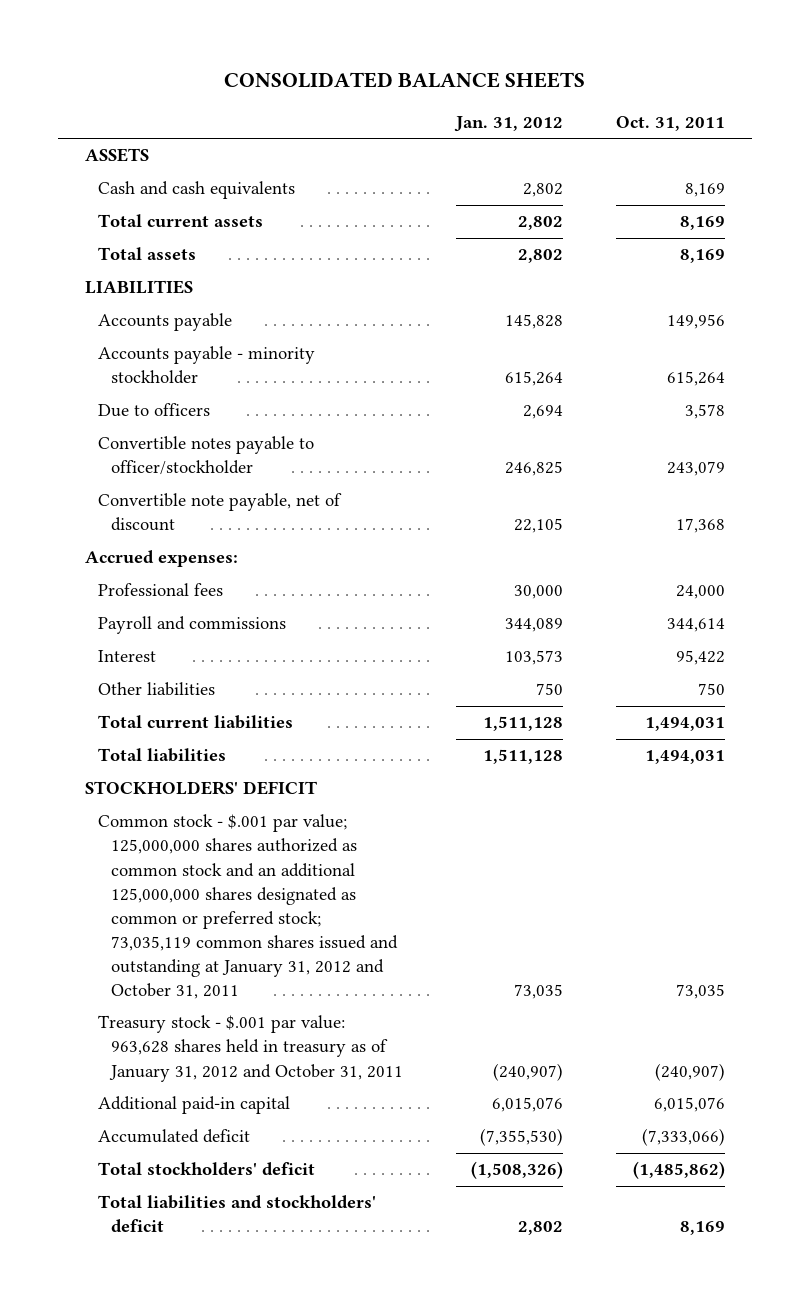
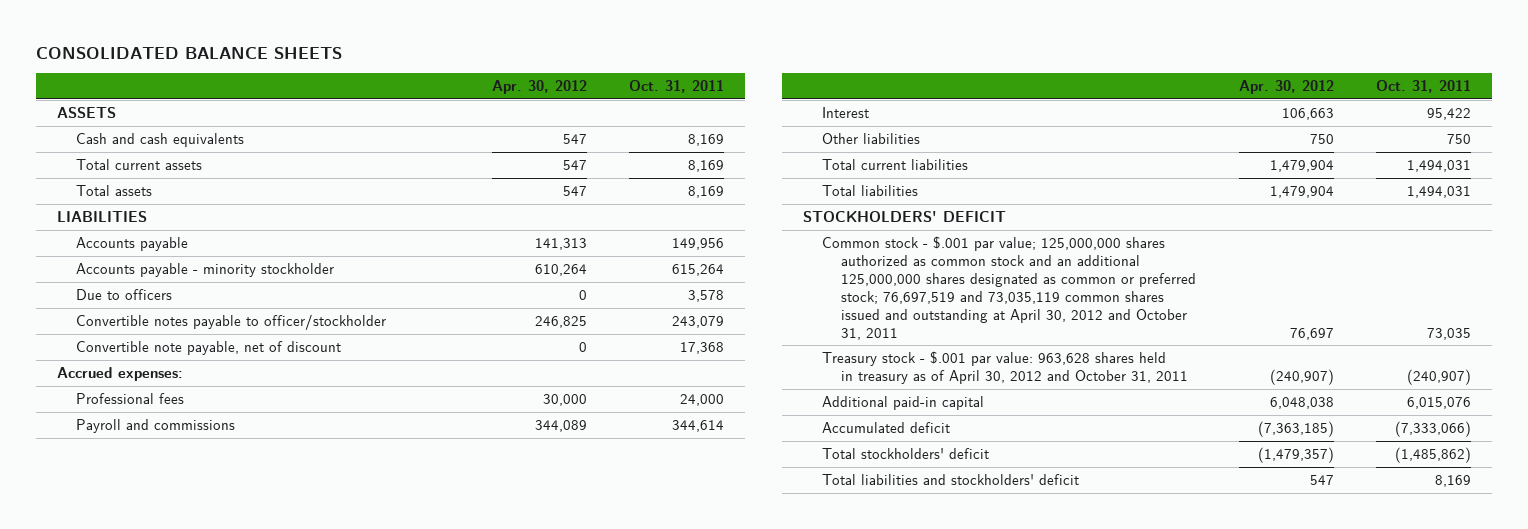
- | Jan. 31, 2012 | Oct. 31, 2011
+ | Apr. 30, 2012 | Oct. 31, 2011
- Common stock - $.001 par value; 125,000,000 shares authorized as common stock and an additional 125,000,000 shares designated as common or preferred stock; 73,035,119 common shares issued and outstanding at January 31, 2012 and October 31, 2011 | 73,035 | 73,035
- Treasury stock - $.001 par value: 963,628 shares held in treasury as of January 31, 2012 and October 31, 2011 | (240,907) | (240,907)
+ Common stock - $.001 par value; 125,000,000 shares authorized as common stock and an additional 125,000,000 shares designated as common or preferred stock; 76,697,519 and 73,035,119 common shares issued and outstanding at April 30, 2012 and October 31, 2011 | 76,697 | 73,035
+ Treasury stock - $.001 par value: 963,628 shares held in treasury as of April 30, 2012 and October 31, 2011 | (240,907) | (240,907)

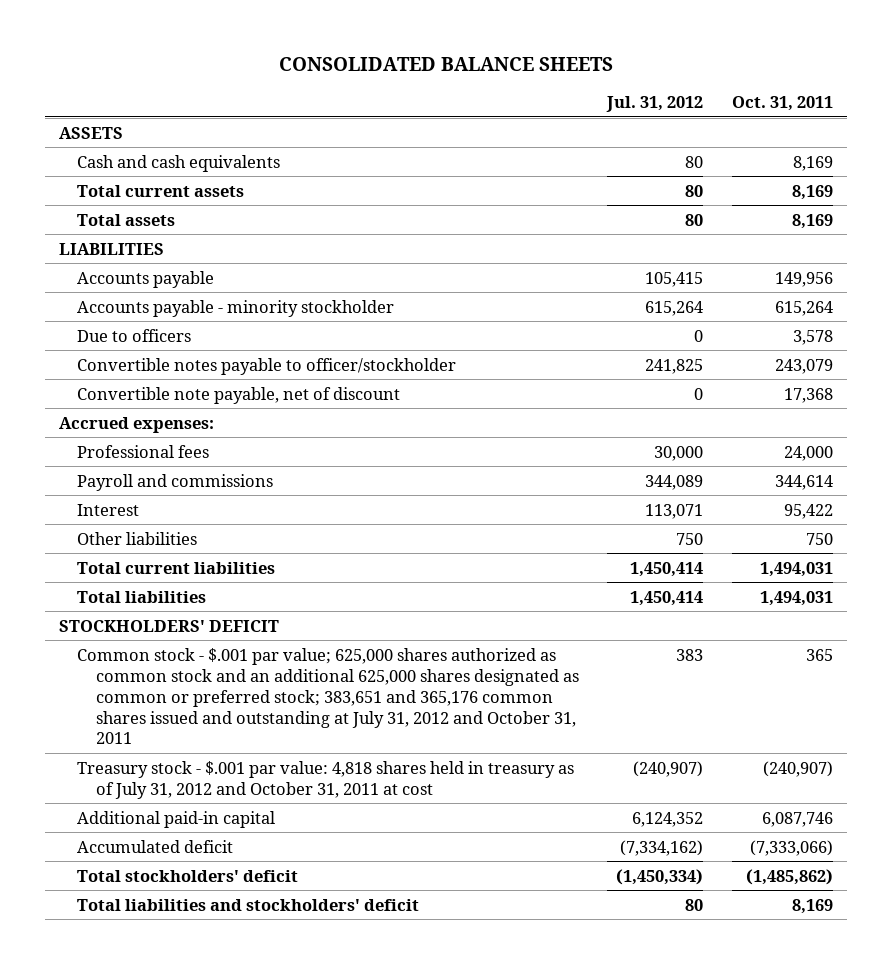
- | Apr. 30, 2012 | Oct. 31, 2011
+ | Jul. 31, 2012 | Oct. 31, 2011
- Common stock - $.001 par value; 125,000,000 shares authorized as common stock and an additional 125,000,000 shares designated as common or preferred stock; 76,697,519 and 73,035,119 common shares issued and outstanding at April 30, 2012 and October 31, 2011 | 76,697 | 73,035
- Treasury stock - $.001 par value: 963,628 shares held in treasury as of April 30, 2012 and October 31, 2011 | (240,907) | (240,907)
- Additional paid-in capital | 6,048,038 | 6,015,076
+ Common stock - $.001 par value; 625,000 shares authorized as common stock and an additional 625,000 shares designated as common or preferred stock; 383,651 and 365,176 common shares issued and outstanding at July 31, 2012 and October 31, 2011 | 383 | 365
+ Treasury stock - $.001 par value: 4,818 shares held in treasury as of July 31, 2012 and October 31, 2011 at cost | (240,907) | (240,907)
+ Additional paid-in capital | 6,124,352 | 6,087,746

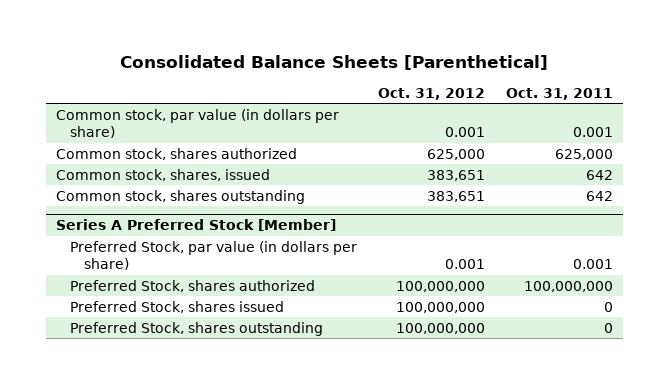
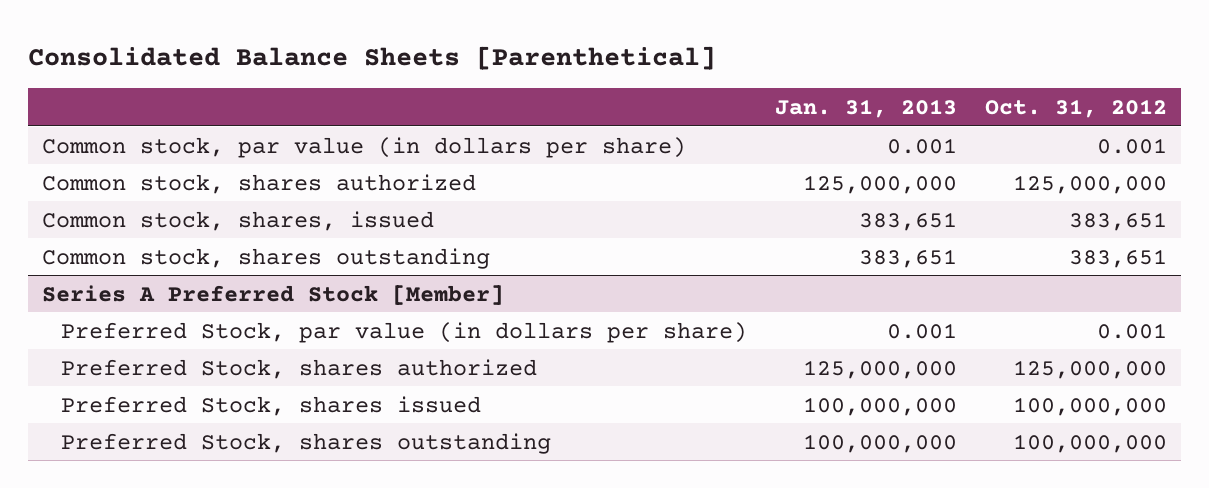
- | Oct. 31, 2012 | Oct. 31, 2011
+ | Jan. 31, 2013 | Oct. 31, 2012
- Common stock, shares authorized | 625,000 | 625,000
+ Common stock, shares authorized | 125,000,000 | 125,000,000
@ Series A Preferred Stock [Member]
- Preferred Stock, shares authorized | 100,000,000 | 100,000,000
+ Preferred Stock, shares authorized | 125,000,000 | 125,000,000

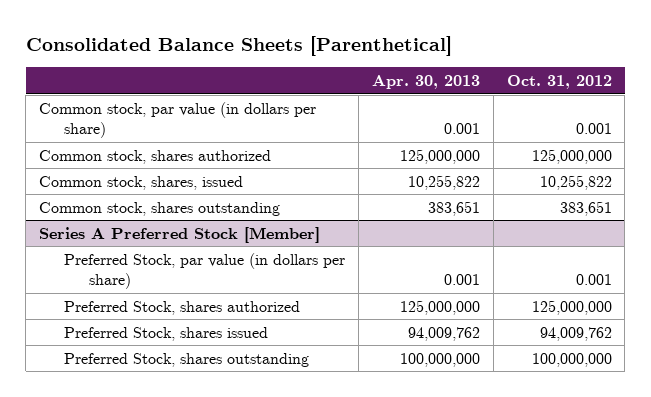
- | Jan. 31, 2013 | Oct. 31, 2012
+ | Apr. 30, 2013 | Oct. 31, 2012
- Common stock, shares, issued | 383,651 | 383,651
+ Common stock, shares, issued | 10,255,822 | 10,255,822
@ Series A Preferred Stock [Member]
- Preferred Stock, shares issued | 100,000,000 | 100,000,000
+ Preferred Stock, shares issued | 94,009,762 | 94,009,762

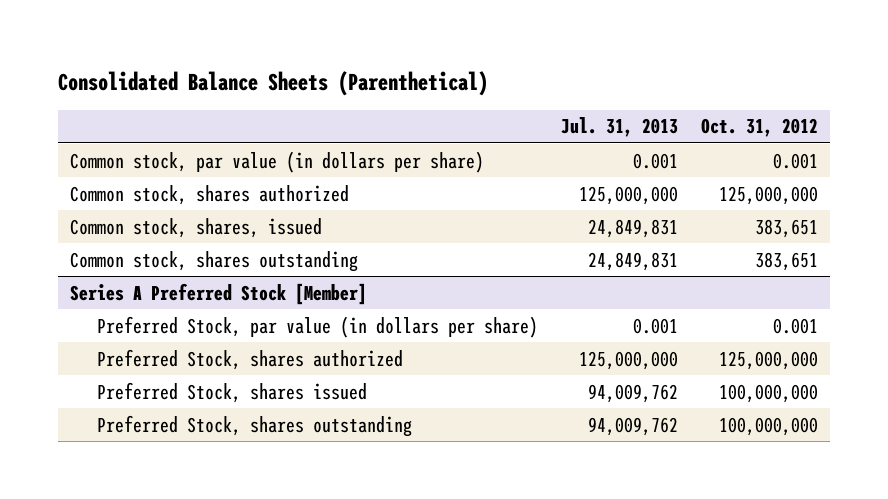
- Consolidated Balance Sheets [Parenthetical]
+ Consolidated Balance Sheets (Parenthetical)
- | Apr. 30, 2013 | Oct. 31, 2012
+ | Jul. 31, 2013 | Oct. 31, 2012
- Common stock, shares, issued | 10,255,822 | 10,255,822
+ Common stock, shares, issued | 24,849,831 | 383,651
@ Series A Preferred Stock [Member]
- Preferred Stock, shares issued | 94,009,762 | 94,009,762
+ Preferred Stock, shares issued | 94,009,762 | 100,000,000

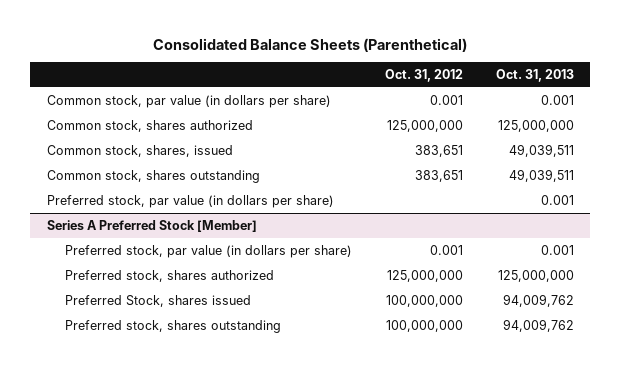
- | Jul. 31, 2013 | Oct. 31, 2012
+ | Oct. 31, 2012 | Oct. 31, 2013
+ Preferred stock, par value (in dollars per share) | | 0.001
@ Series A Preferred Stock [Member]
- Preferred Stock, par value (in dollars per share) | 0.001 | 0.001
- Preferred Stock, shares authorized | 125,000,000 | 125,000,000
+ Preferred stock, par value (in dollars per share) | 0.001 | 0.001
+ Preferred stock, shares authorized | 125,000,000 | 125,000,000
- Preferred Stock, shares outstanding | 94,009,762 | 100,000,000
+ Preferred stock, shares outstanding | 100,000,000 | 94,009,762

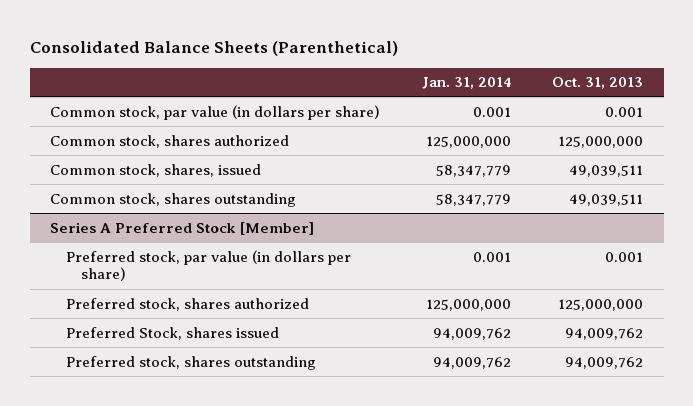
- | Oct. 31, 2012 | Oct. 31, 2013
+ | Jan. 31, 2014 | Oct. 31, 2013
- Preferred stock, par value (in dollars per share) | | 0.001

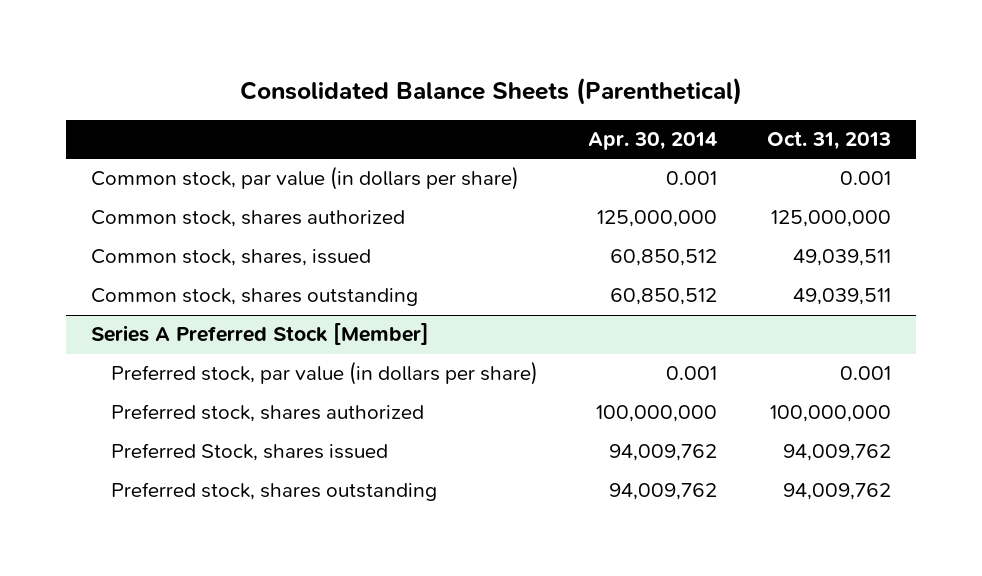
- | Jan. 31, 2014 | Oct. 31, 2013
+ | Apr. 30, 2014 | Oct. 31, 2013
@ Series A Preferred Stock [Member]
- Preferred stock, shares authorized | 125,000,000 | 125,000,000
+ Preferred stock, shares authorized | 100,000,000 | 100,000,000

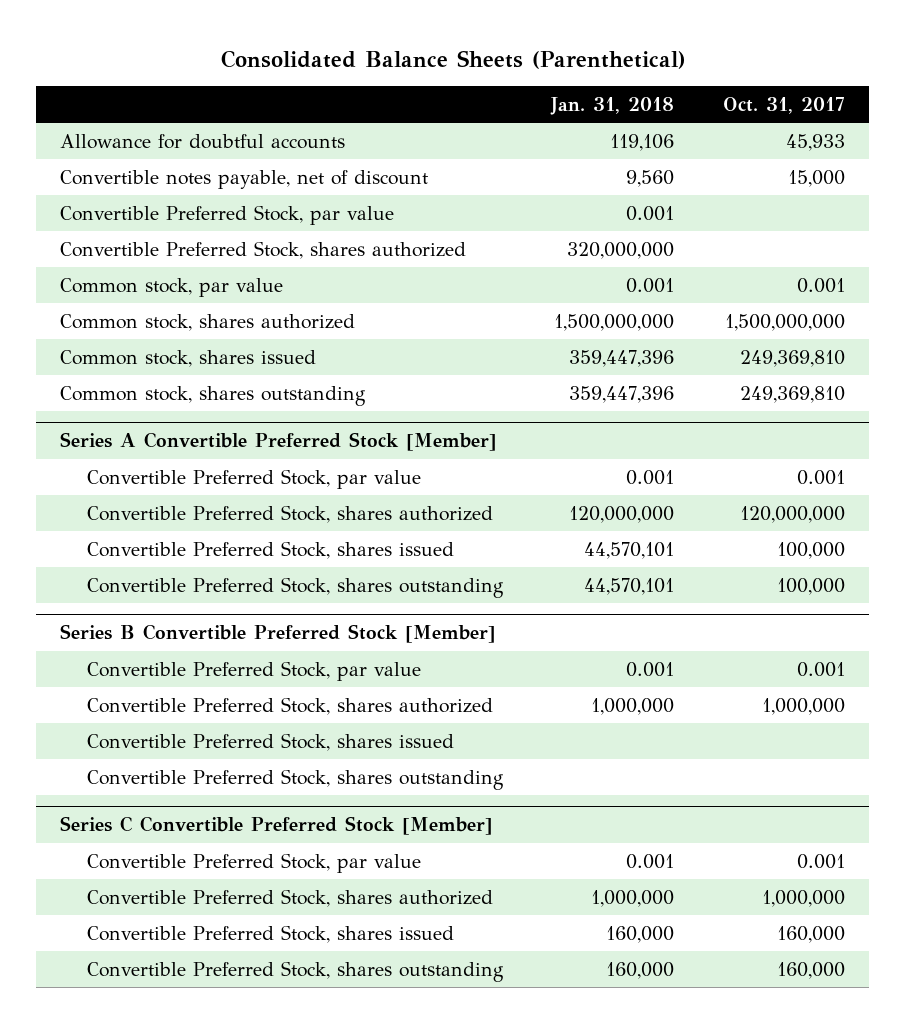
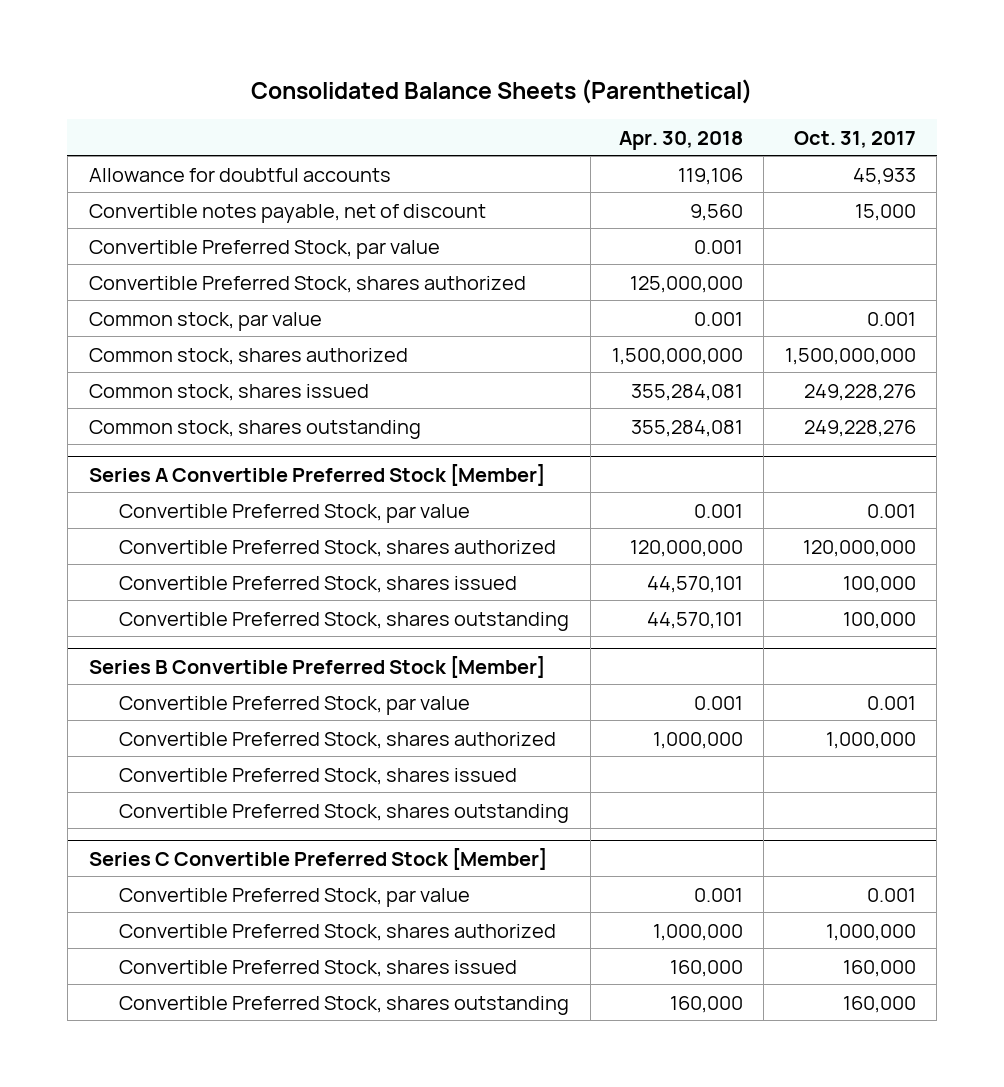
- | Jan. 31, 2018 | Oct. 31, 2017
+ | Apr. 30, 2018 | Oct. 31, 2017
- Common stock, shares issued | 359,447,396 | 249,369,810
- Common stock, shares outstanding | 359,447,396 | 249,369,810
+ Common stock, shares issued | 355,284,081 | 249,228,276
+ Common stock, shares outstanding | 355,284,081 | 249,228,276

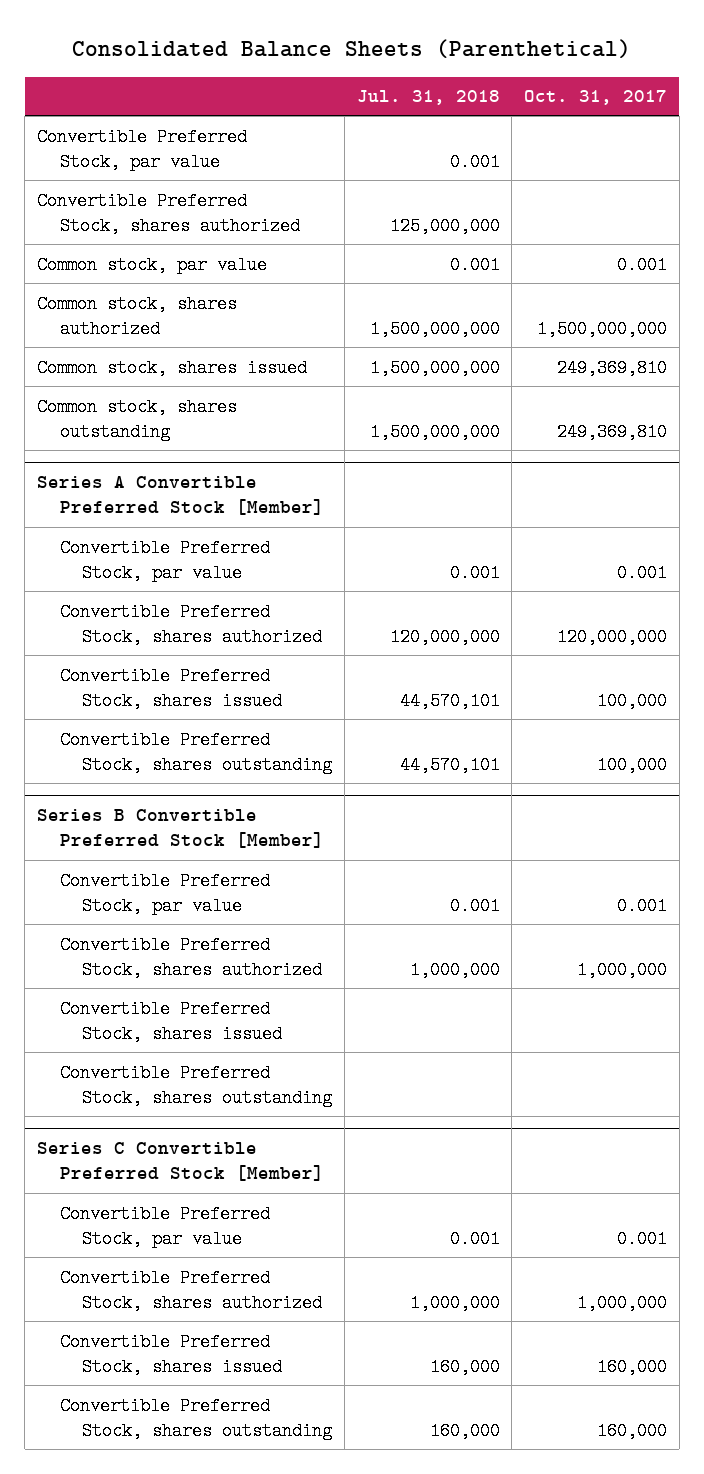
- | Apr. 30, 2018 | Oct. 31, 2017
+ | Jul. 31, 2018 | Oct. 31, 2017
- Allowance for doubtful accounts | 119,106 | 45,933
- Convertible notes payable, net of discount | 9,560 | 15,000
- Common stock, shares issued | 355,284,081 | 249,228,276
- Common stock, shares outstanding | 355,284,081 | 249,228,276
+ Common stock, shares issued | 1,500,000,000 | 249,369,810
+ Common stock, shares outstanding | 1,500,000,000 | 249,369,810

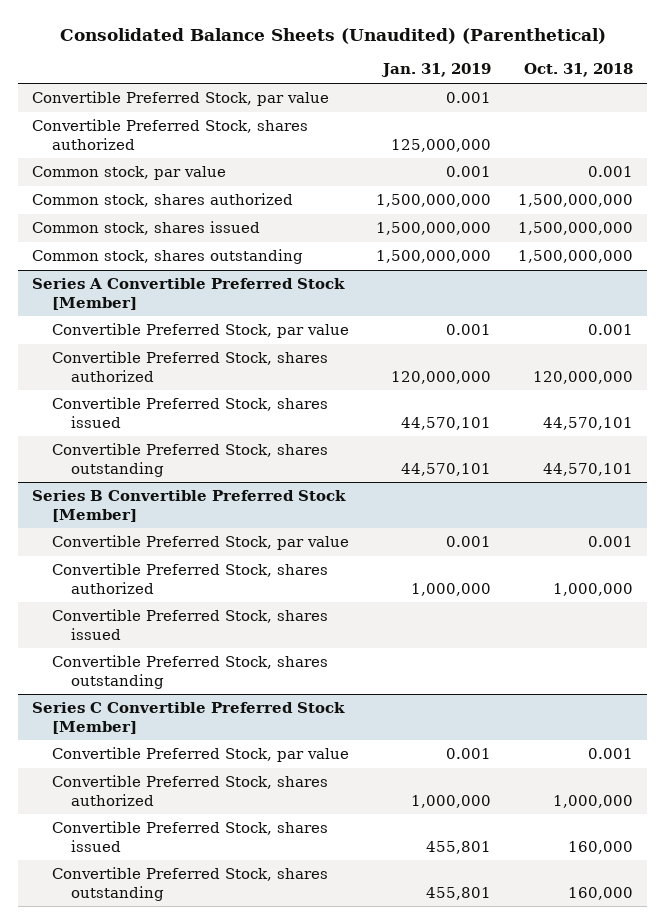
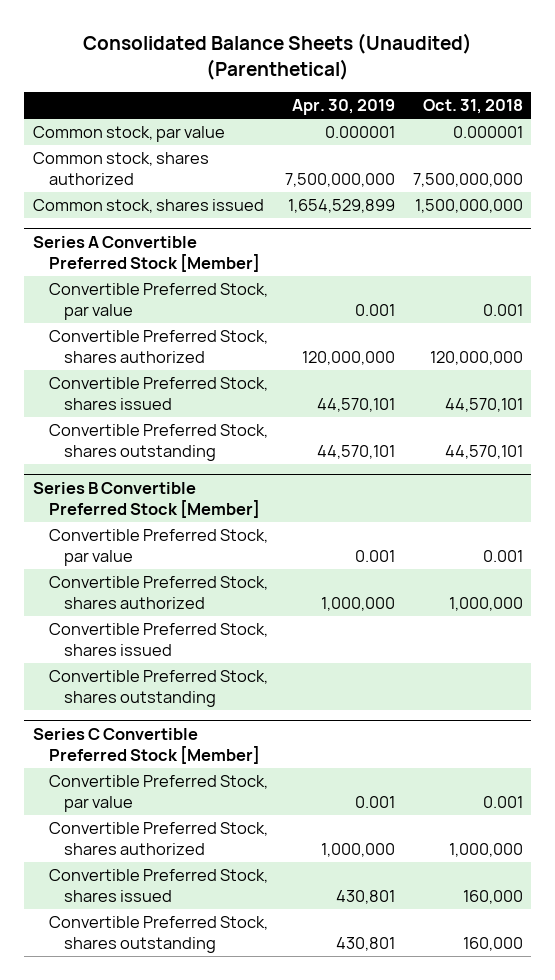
- | Jan. 31, 2019 | Oct. 31, 2018
+ | Apr. 30, 2019 | Oct. 31, 2018
- Convertible Preferred Stock, par value | 0.001 |
- Convertible Preferred Stock, shares authorized | 125,000,000 |
- Common stock, par value | 0.001 | 0.001
- Common stock, shares authorized | 1,500,000,000 | 1,500,000,000
+ Common stock, par value | 0.000001 | 0.000001
+ Common stock, shares authorized | 7,500,000,000 | 7,500,000,000
- Common stock, shares outstanding | 1,500,000,000 | 1,500,000,000

